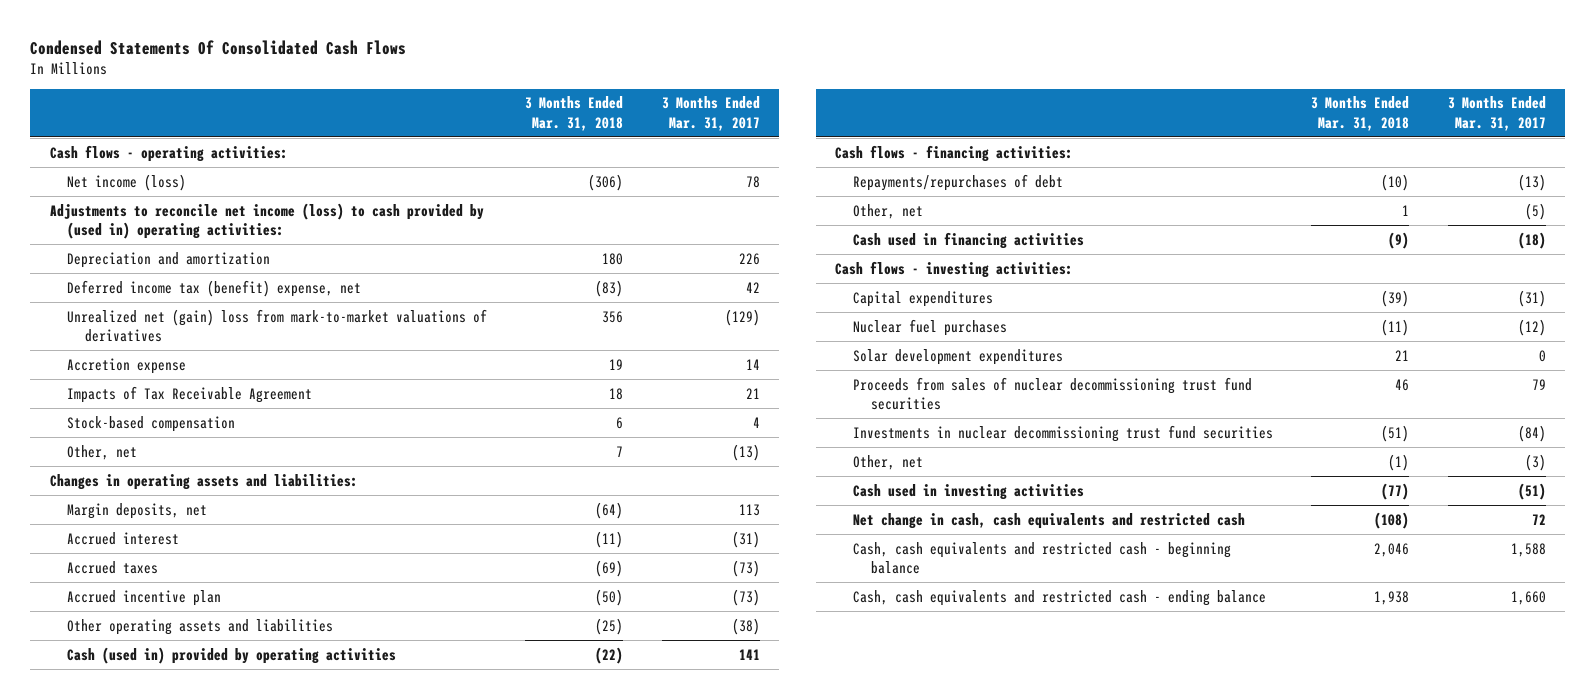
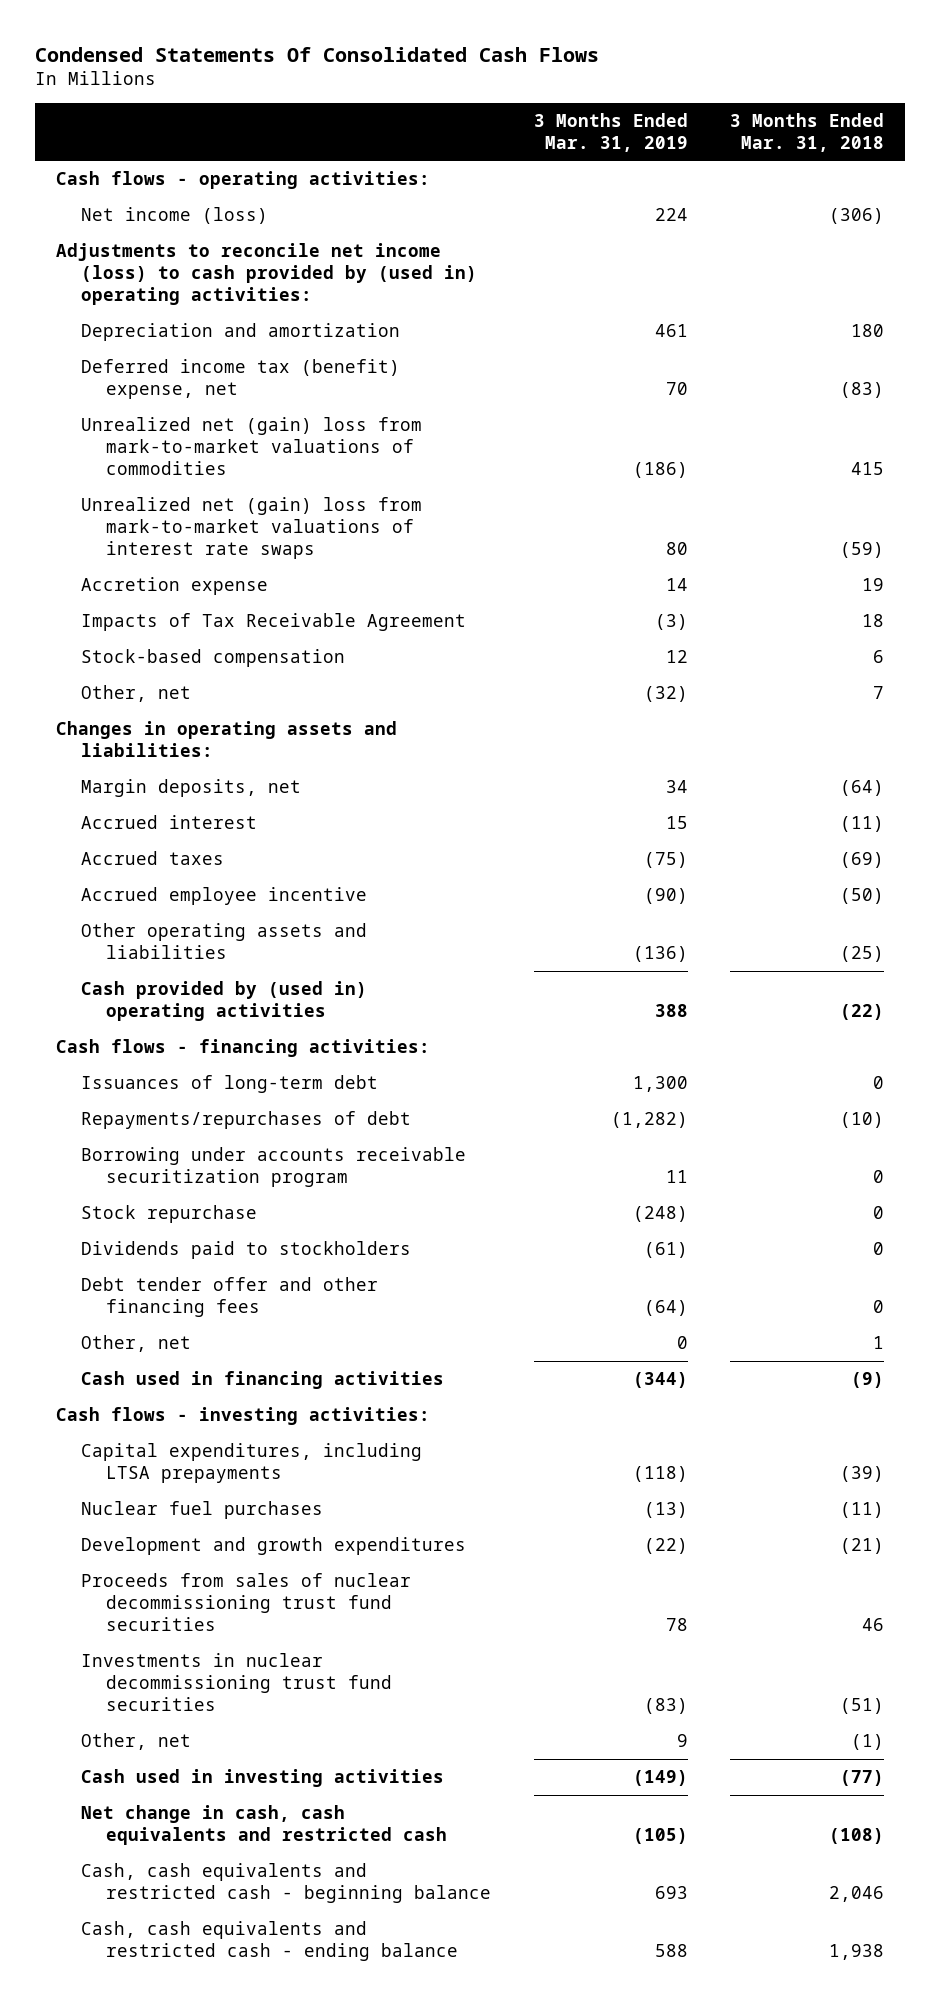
- | 3 Months Ended Mar. 31, 2018 | 3 Months Ended Mar. 31, 2017
+ | 3 Months Ended Mar. 31, 2019 | 3 Months Ended Mar. 31, 2018
- Unrealized net (gain) loss from mark-to-market valuations of derivatives | 356 | (129)
+ Unrealized net (gain) loss from mark-to-market valuations of commodities | (186) | 415
+ Unrealized net (gain) loss from mark-to-market valuations of interest rate swaps | 80 | (59)
- Accrued incentive plan | (50) | (73)
+ Accrued employee incentive | (90) | (50)
- Cash (used in) provided by operating activities | (22) | 141
+ Cash provided by (used in) operating activities | 388 | (22)
+ Issuances of long-term debt | 1,300 | 0
+ Borrowing under accounts receivable securitization program | 11 | 0
+ Stock repurchase | (248) | 0
+ Dividends paid to stockholders | (61) | 0
+ Debt tender offer and other financing fees | (64) | 0
- Capital expenditures | (39) | (31)
+ Capital expenditures, including LTSA prepayments | (118) | (39)
- Solar development expenditures | 21 | 0
+ Development and growth expenditures | (22) | (21)

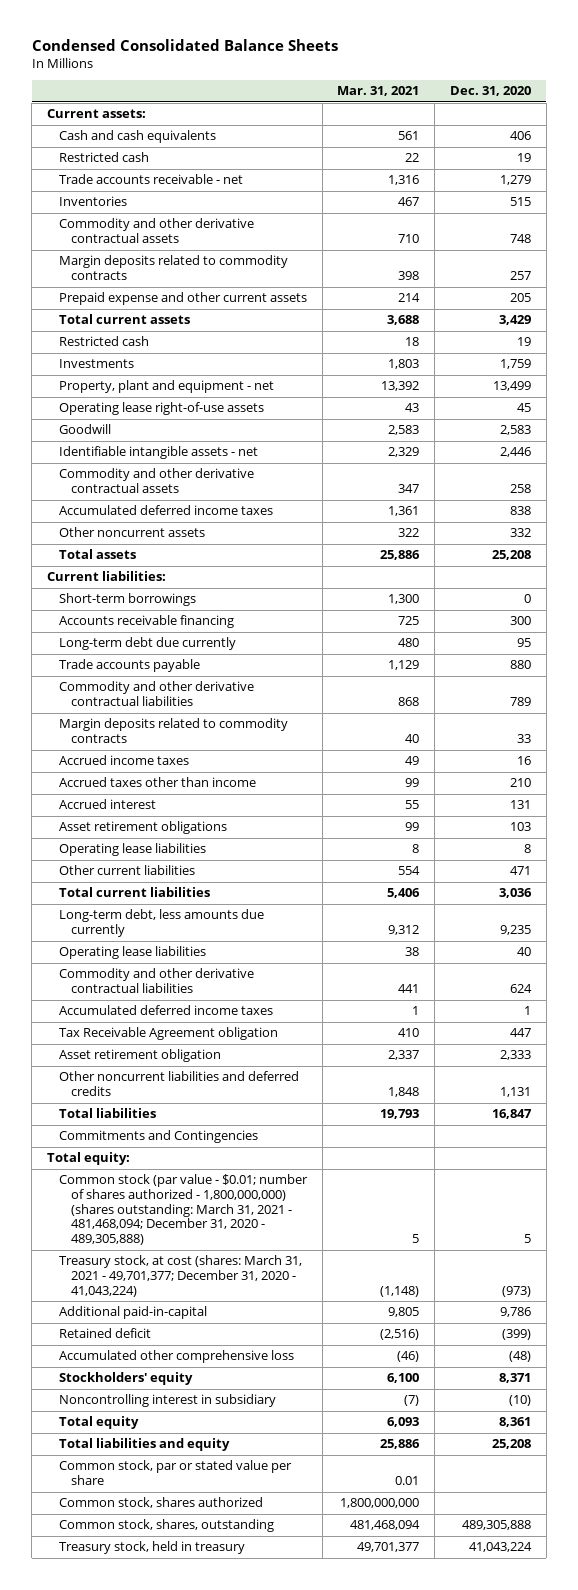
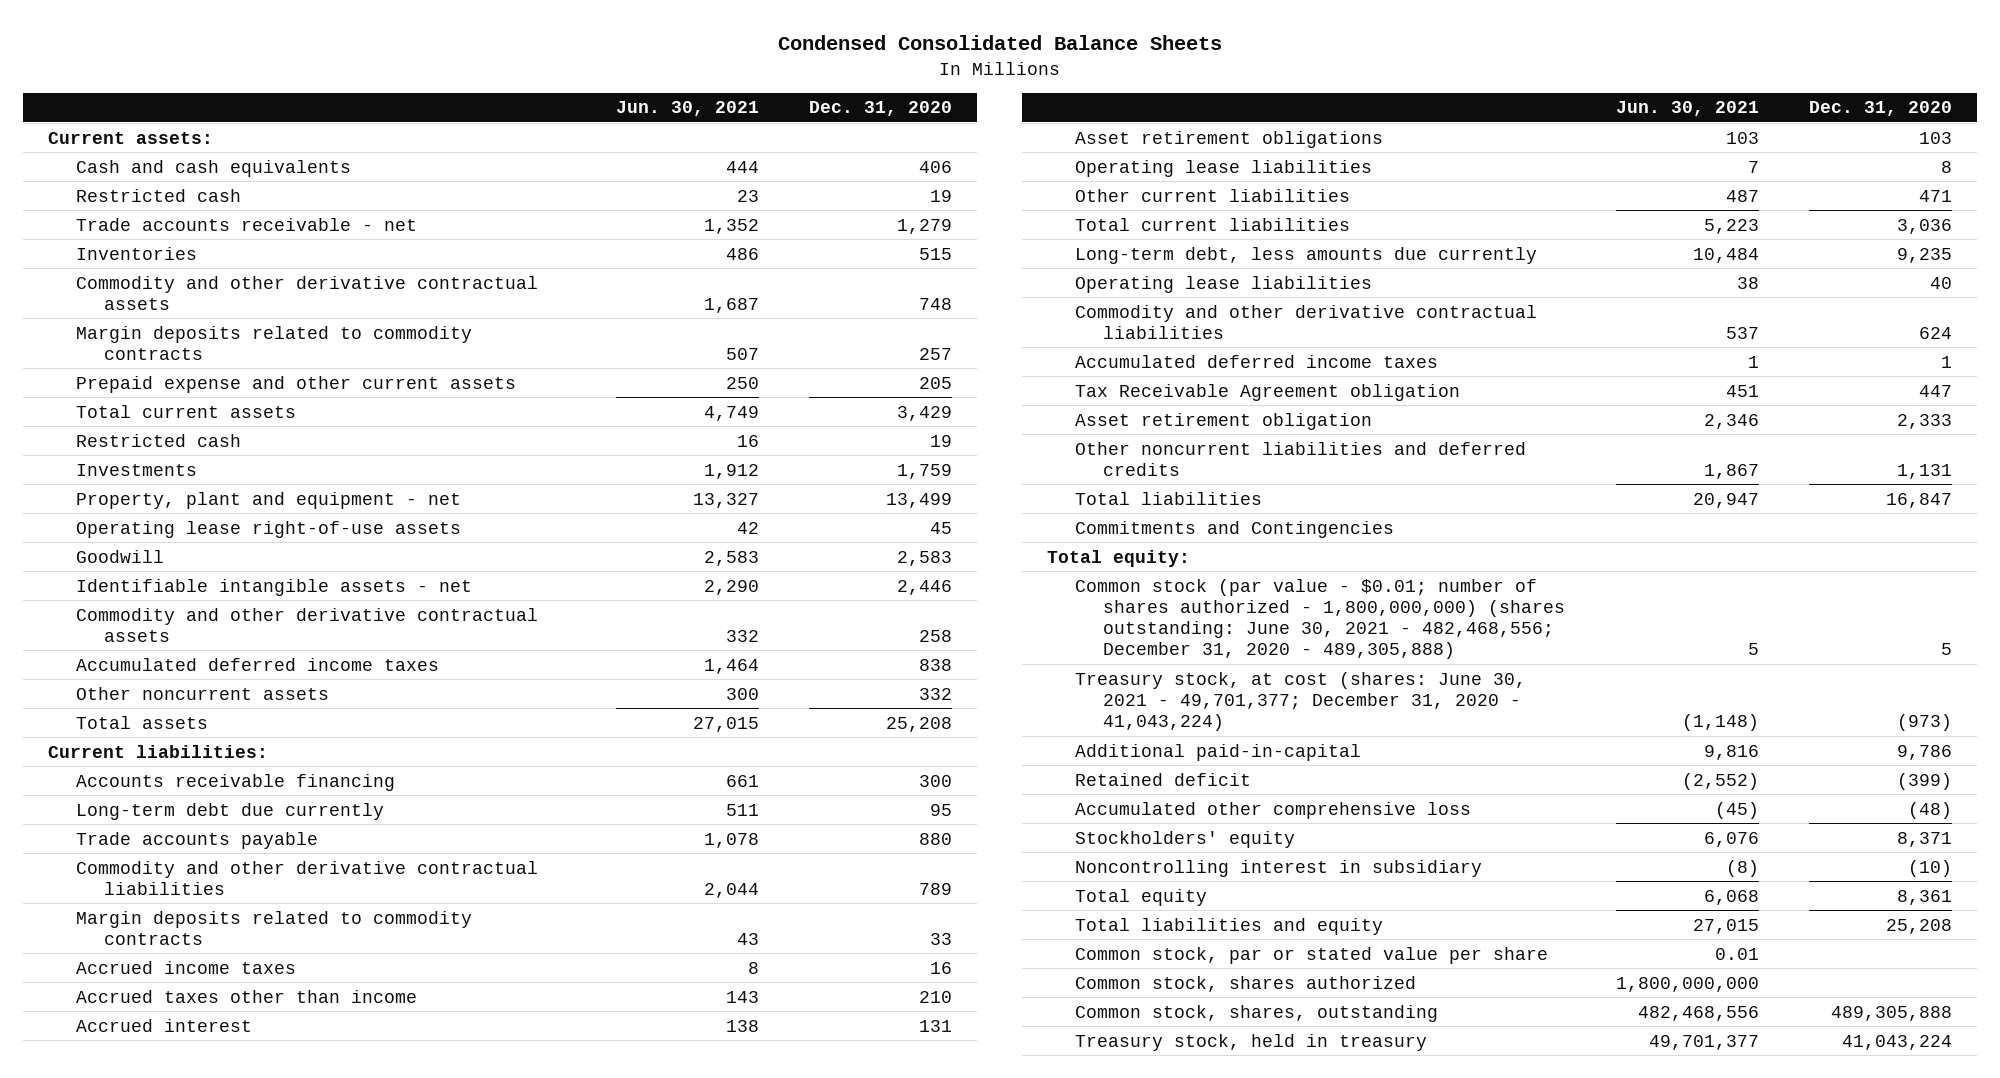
- | Mar. 31, 2021 | Dec. 31, 2020
+ | Jun. 30, 2021 | Dec. 31, 2020
- Short-term borrowings | 1,300 | 0
- Common stock (par value - $0.01; number of shares authorized - 1,800,000,000) (shares outstanding: March 31, 2021 - 481,468,094; December 31, 2020 - 489,305,888) | 5 | 5
- Treasury stock, at cost (shares: March 31, 2021 - 49,701,377; December 31, 2020 - 41,043,224) | (1,148) | (973)
+ Common stock (par value - $0.01; number of shares authorized - 1,800,000,000) (shares outstanding: June 30, 2021 - 482,468,556; December 31, 2020 - 489,305,888) | 5 | 5
+ Treasury stock, at cost (shares: June 30, 2021 - 49,701,377; December 31, 2020 - 41,043,224) | (1,148) | (973)

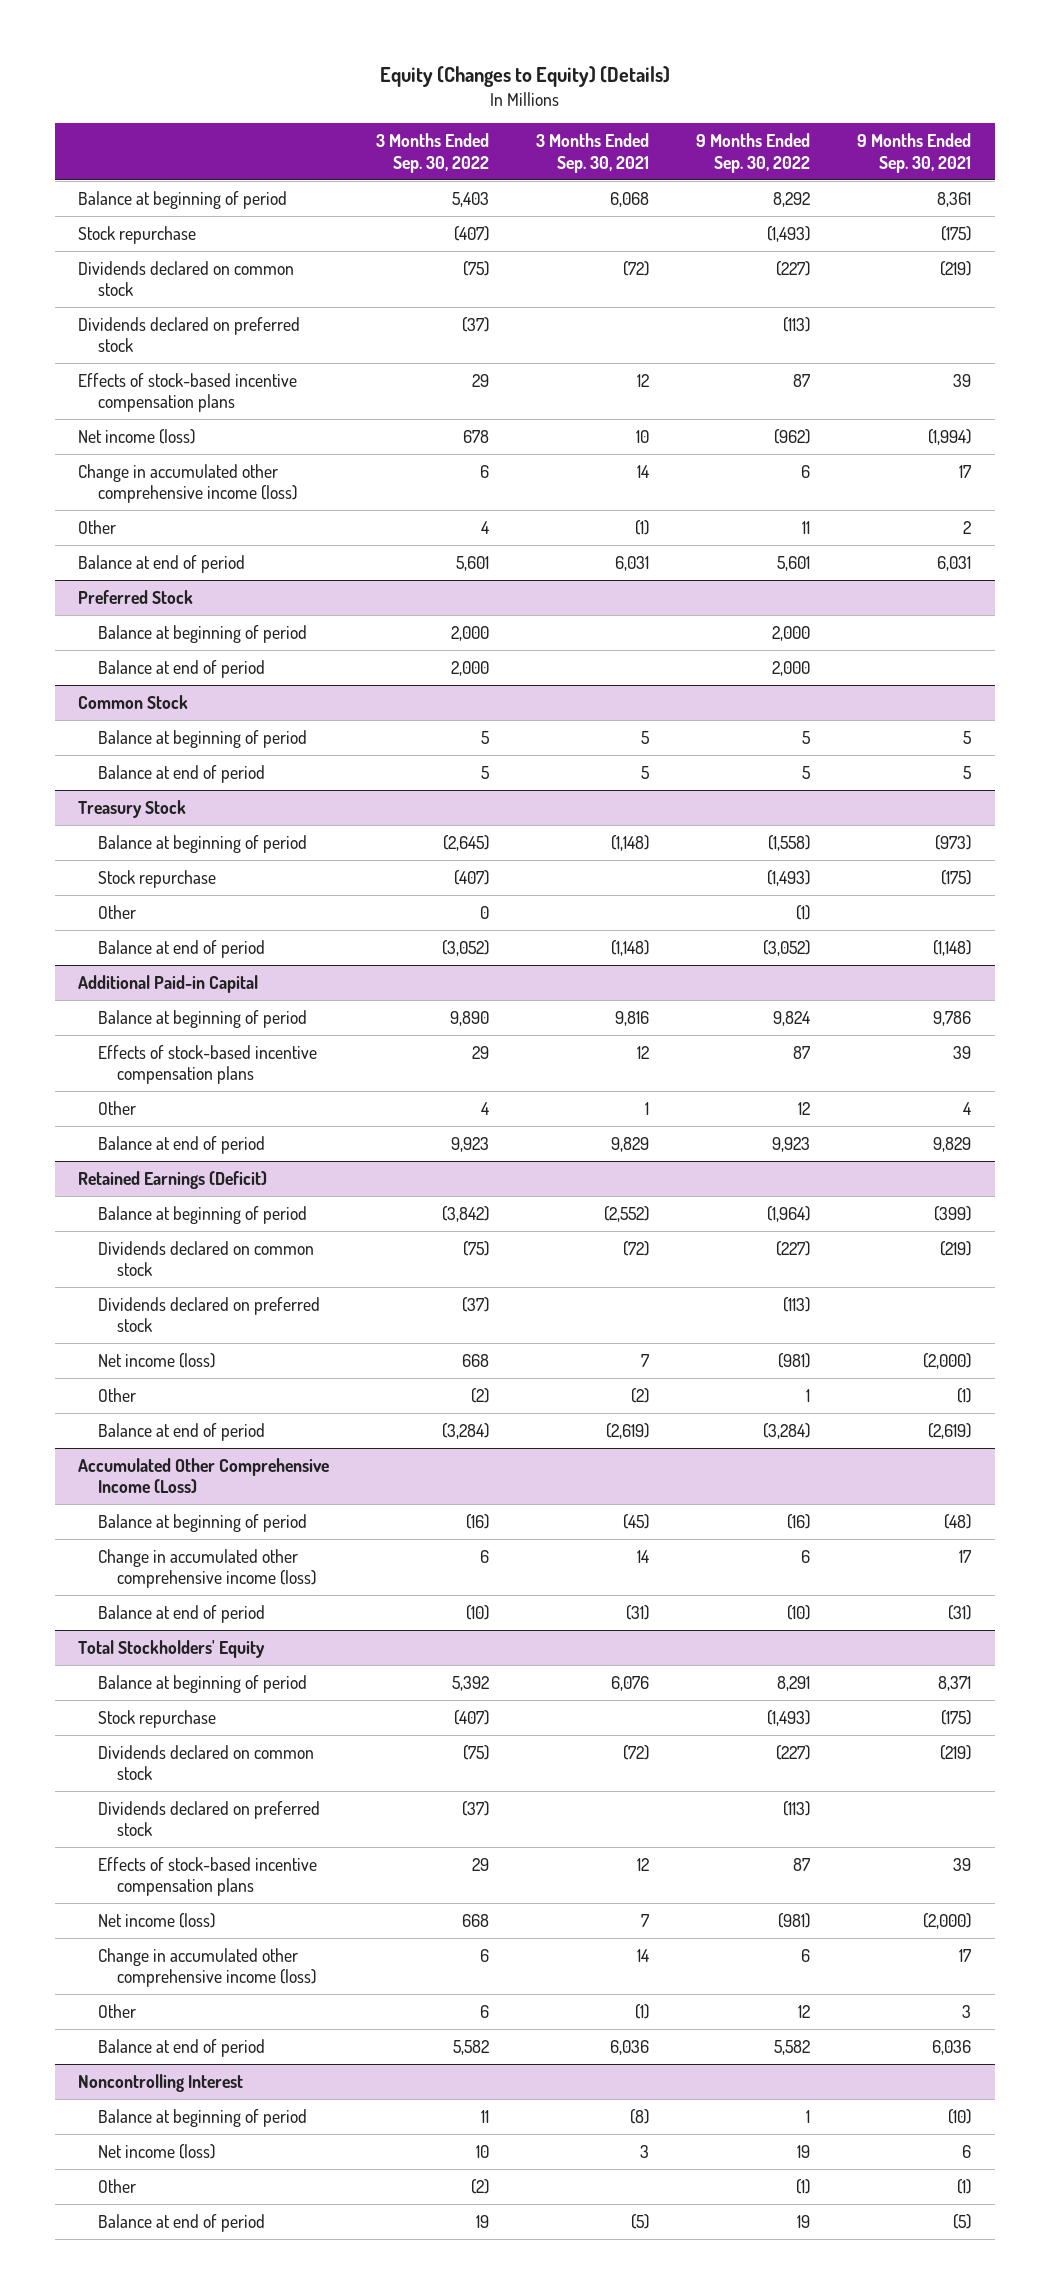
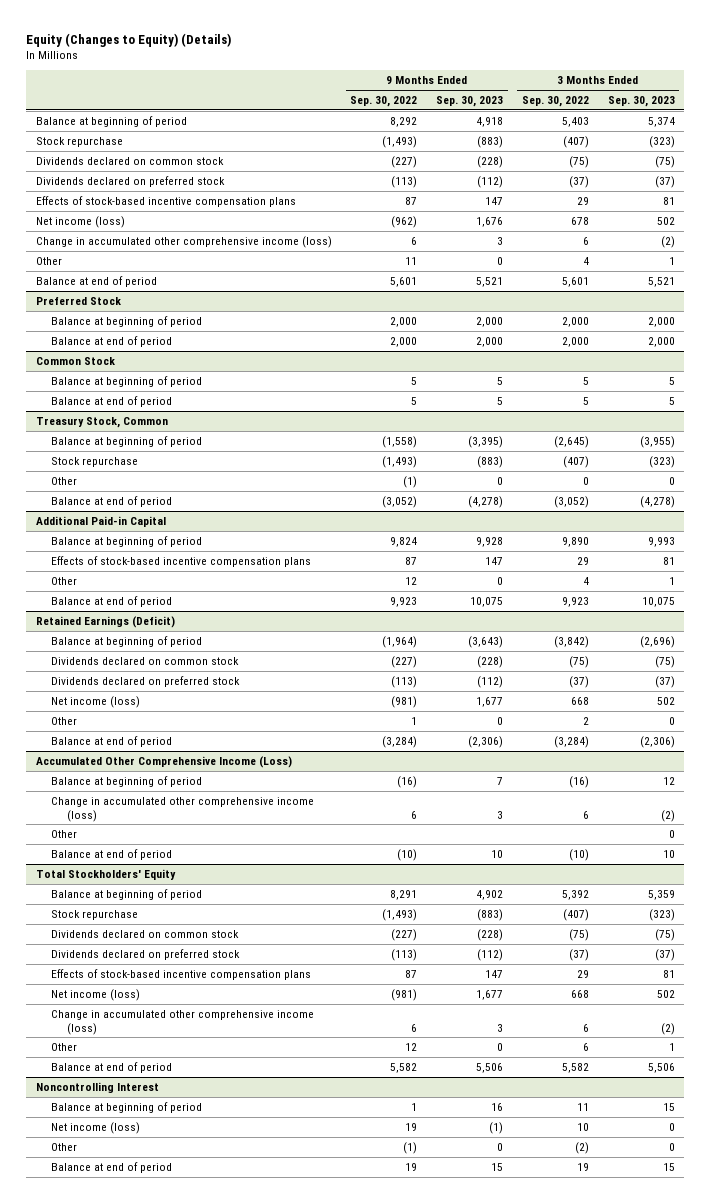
- | 3 Months Ended Sep. 30, 2022 | 3 Months Ended Sep. 30, 2021 | 9 Months Ended Sep. 30, 2022 | 9 Months Ended Sep. 30, 2021
+ | 9 Months Ended Sep. 30, 2022 | 9 Months Ended Sep. 30, 2023 | 3 Months Ended Sep. 30, 2022 | 3 Months Ended Sep. 30, 2023
- Treasury Stock
+ Treasury Stock, Common
@ Retained Earnings (Deficit)
- Other | (2) | (2) | 1 | (1)
+ Other | 1 | 0 | 2 | 0
@ Accumulated Other Comprehensive Income (Loss)
+ Other | | | | 0

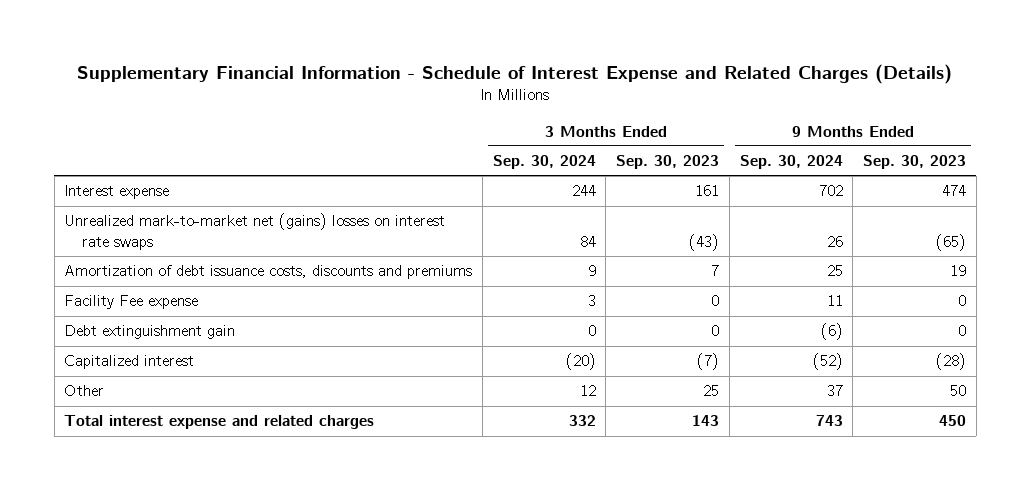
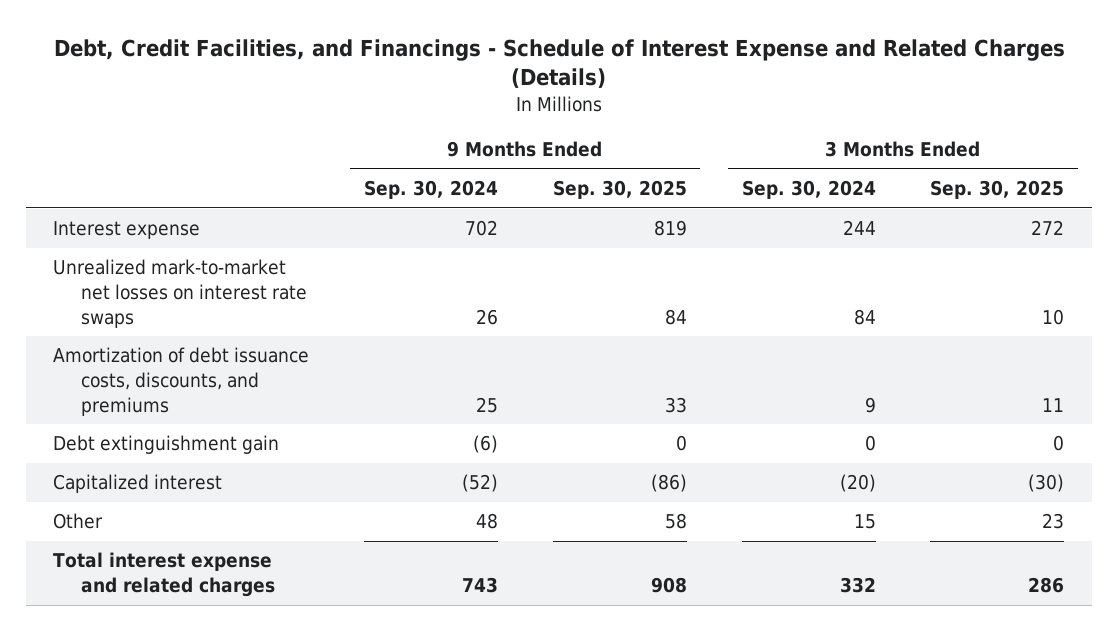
- Supplementary Financial Information - Schedule of Interest Expense and Related Charges (Details)
+ Debt, Credit Facilities, and Financings - Schedule of Interest Expense and Related Charges (Details)
- | 3 Months Ended Sep. 30, 2024 | 3 Months Ended Sep. 30, 2023 | 9 Months Ended Sep. 30, 2024 | 9 Months Ended Sep. 30, 2023
+ | 9 Months Ended Sep. 30, 2024 | 9 Months Ended Sep. 30, 2025 | 3 Months Ended Sep. 30, 2024 | 3 Months Ended Sep. 30, 2025
- Unrealized mark-to-market net (gains) losses on interest rate swaps | 84 | (43) | 26 | (65)
- Amortization of debt issuance costs, discounts and premiums | 9 | 7 | 25 | 19
- Facility Fee expense | 3 | 0 | 11 | 0
+ Unrealized mark-to-market net losses on interest rate swaps | 26 | 84 | 84 | 10
+ Amortization of debt issuance costs, discounts, and premiums | 25 | 33 | 9 | 11
- Other | 12 | 25 | 37 | 50
+ Other | 48 | 58 | 15 | 23

